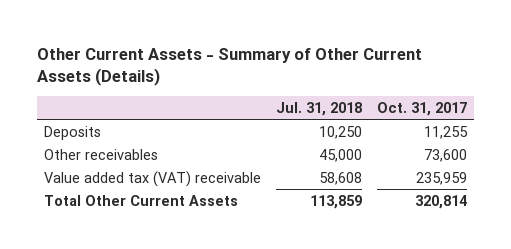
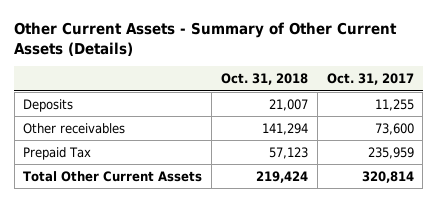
- | Jul. 31, 2018 | Oct. 31, 2017
+ | Oct. 31, 2018 | Oct. 31, 2017
- Value added tax (VAT) receivable | 58,608 | 235,959
+ Prepaid Tax | 57,123 | 235,959

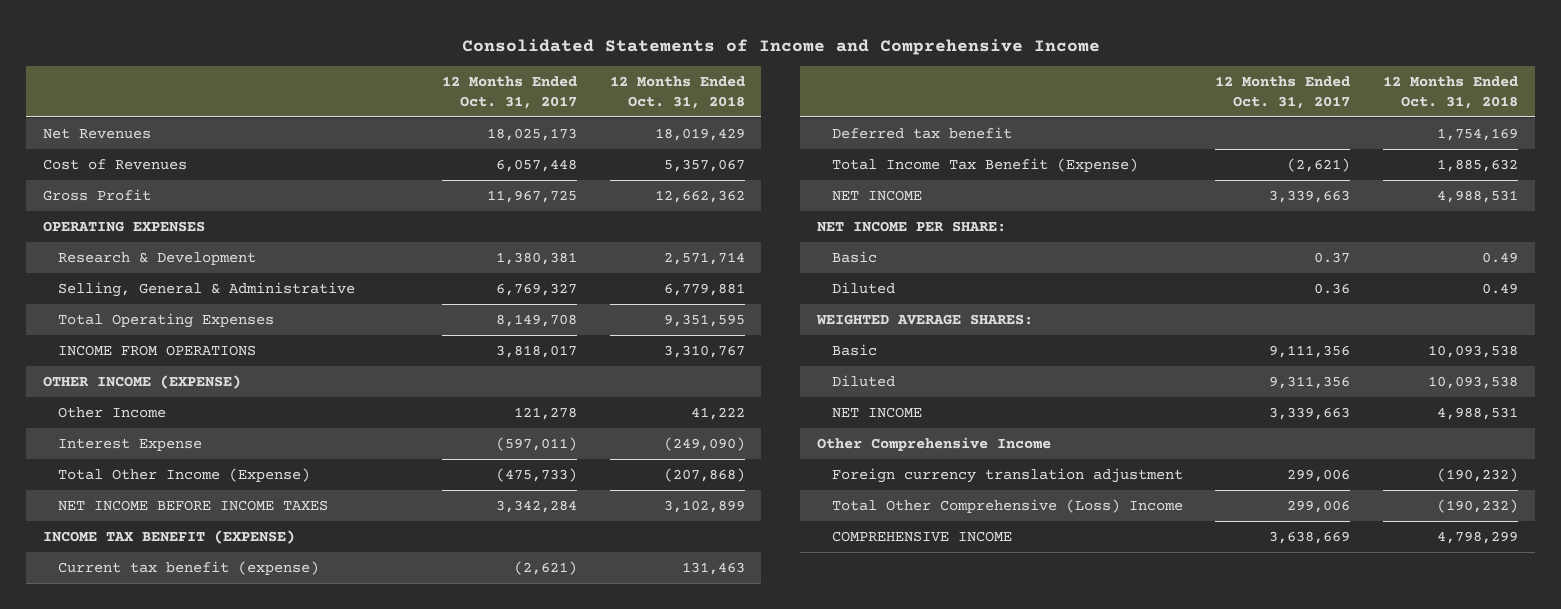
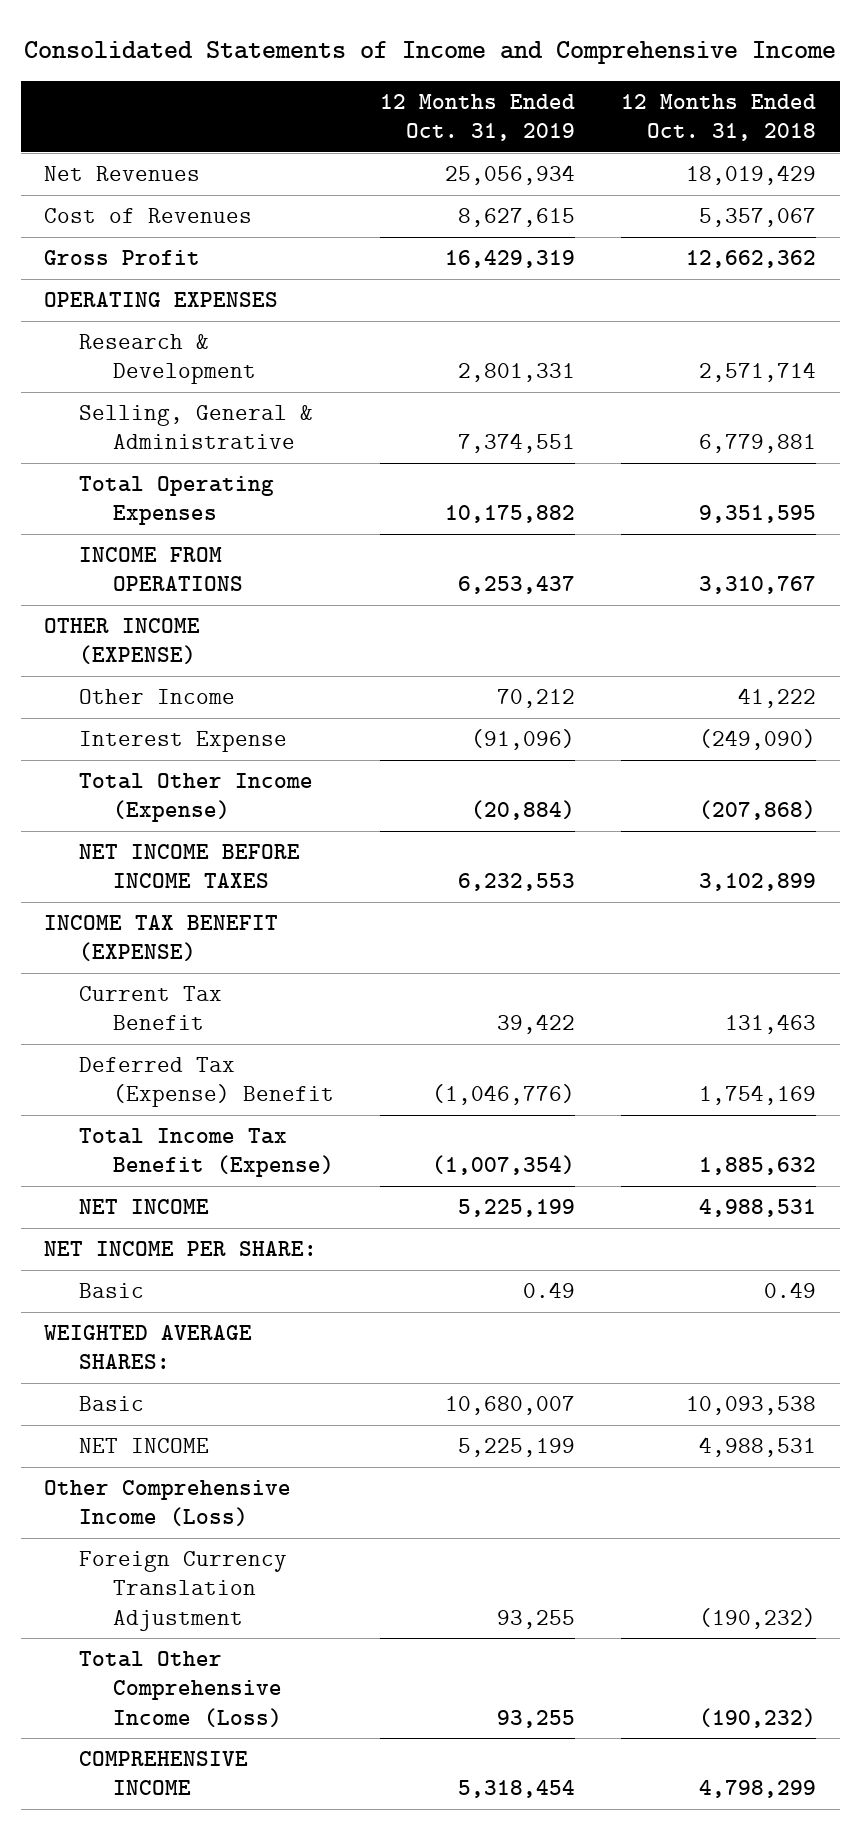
- | 12 Months Ended Oct. 31, 2017 | 12 Months Ended Oct. 31, 2018
+ | 12 Months Ended Oct. 31, 2019 | 12 Months Ended Oct. 31, 2018
- Current tax benefit (expense) | (2,621) | 131,463
- Deferred tax benefit | | 1,754,169
+ Current Tax Benefit | 39,422 | 131,463
+ Deferred Tax (Expense) Benefit | (1,046,776) | 1,754,169
- Diluted | 0.36 | 0.49
- Diluted | 9,311,356 | 10,093,538
- Other Comprehensive Income
- Foreign currency translation adjustment | 299,006 | (190,232)
- Total Other Comprehensive (Loss) Income | 299,006 | (190,232)
+ Other Comprehensive Income (Loss)
+ Foreign Currency Translation Adjustment | 93,255 | (190,232)
+ Total Other Comprehensive Income (Loss) | 93,255 | (190,232)

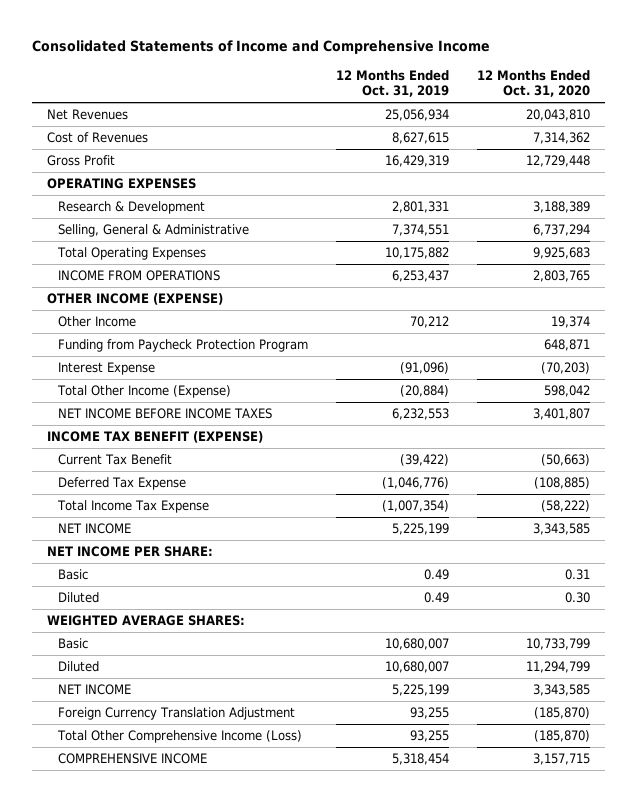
- | 12 Months Ended Oct. 31, 2019 | 12 Months Ended Oct. 31, 2018
+ | 12 Months Ended Oct. 31, 2019 | 12 Months Ended Oct. 31, 2020
+ Funding from Paycheck Protection Program | | 648,871
- Current Tax Benefit | 39,422 | 131,463
- Deferred Tax (Expense) Benefit | (1,046,776) | 1,754,169
- Total Income Tax Benefit (Expense) | (1,007,354) | 1,885,632
+ Current Tax Benefit | (39,422) | (50,663)
+ Deferred Tax Expense | (1,046,776) | (108,885)
+ Total Income Tax Expense | (1,007,354) | (58,222)
+ Diluted | 0.49 | 0.30
+ Diluted | 10,680,007 | 11,294,799
- Other Comprehensive Income (Loss)

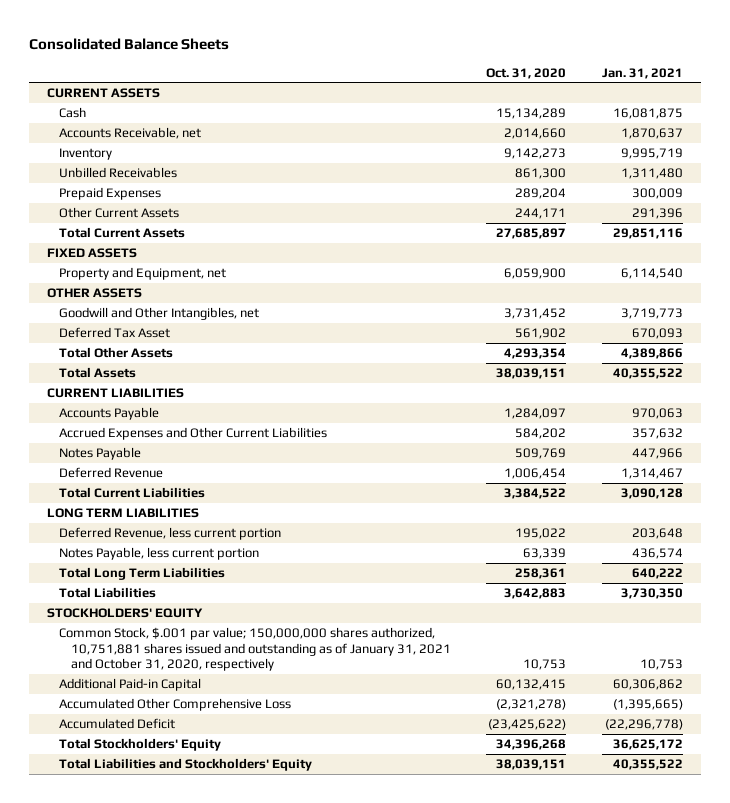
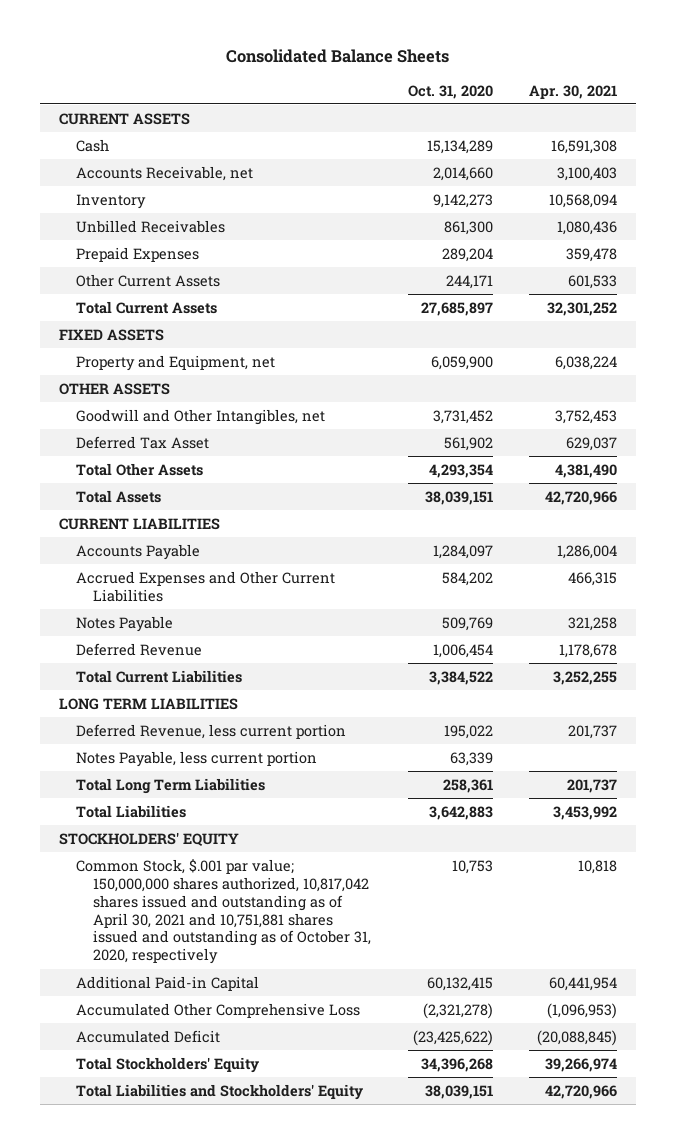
- | Oct. 31, 2020 | Jan. 31, 2021
+ | Oct. 31, 2020 | Apr. 30, 2021
- Common Stock, $.001 par value; 150,000,000 shares authorized, 10,751,881 shares issued and outstanding as of January 31, 2021 and October 31, 2020, respectively | 10,753 | 10,753
+ Common Stock, $.001 par value; 150,000,000 shares authorized, 10,817,042 shares issued and outstanding as of April 30, 2021 and 10,751,881 shares issued and outstanding as of October 31, 2020, respectively | 10,753 | 10,818

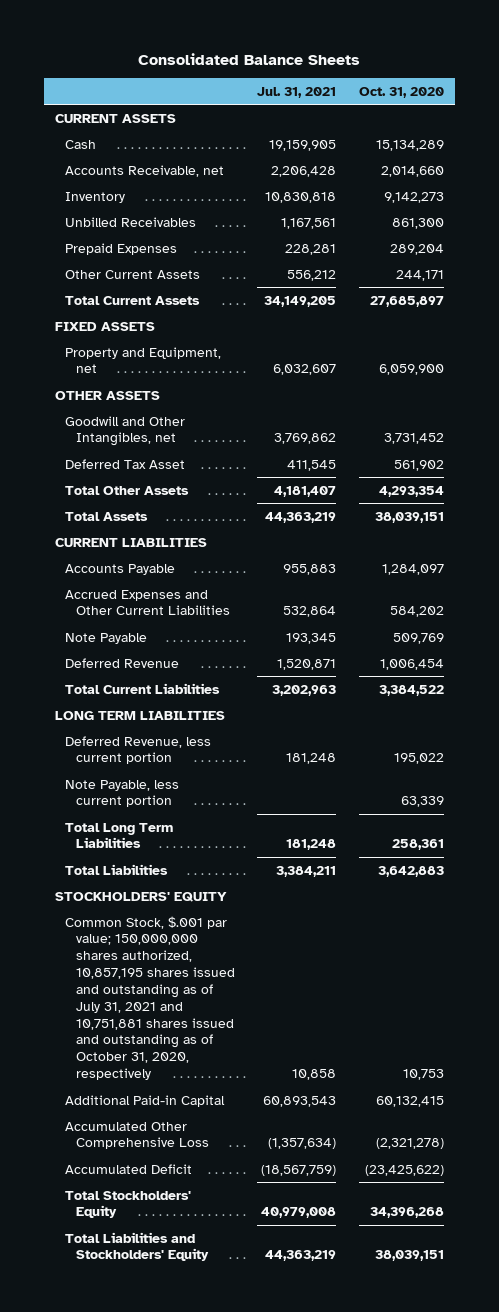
- | Oct. 31, 2020 | Apr. 30, 2021
+ | Jul. 31, 2021 | Oct. 31, 2020
- Notes Payable | 509,769 | 321,258
+ Note Payable | 193,345 | 509,769
- Notes Payable, less current portion | 63,339 |
+ Note Payable, less current portion | | 63,339
- Common Stock, $.001 par value; 150,000,000 shares authorized, 10,817,042 shares issued and outstanding as of April 30, 2021 and 10,751,881 shares issued and outstanding as of October 31, 2020, respectively | 10,753 | 10,818
+ Common Stock, $.001 par value; 150,000,000 shares authorized, 10,857,195 shares issued and outstanding as of July 31, 2021 and 10,751,881 shares issued and outstanding as of October 31, 2020, respectively | 10,858 | 10,753

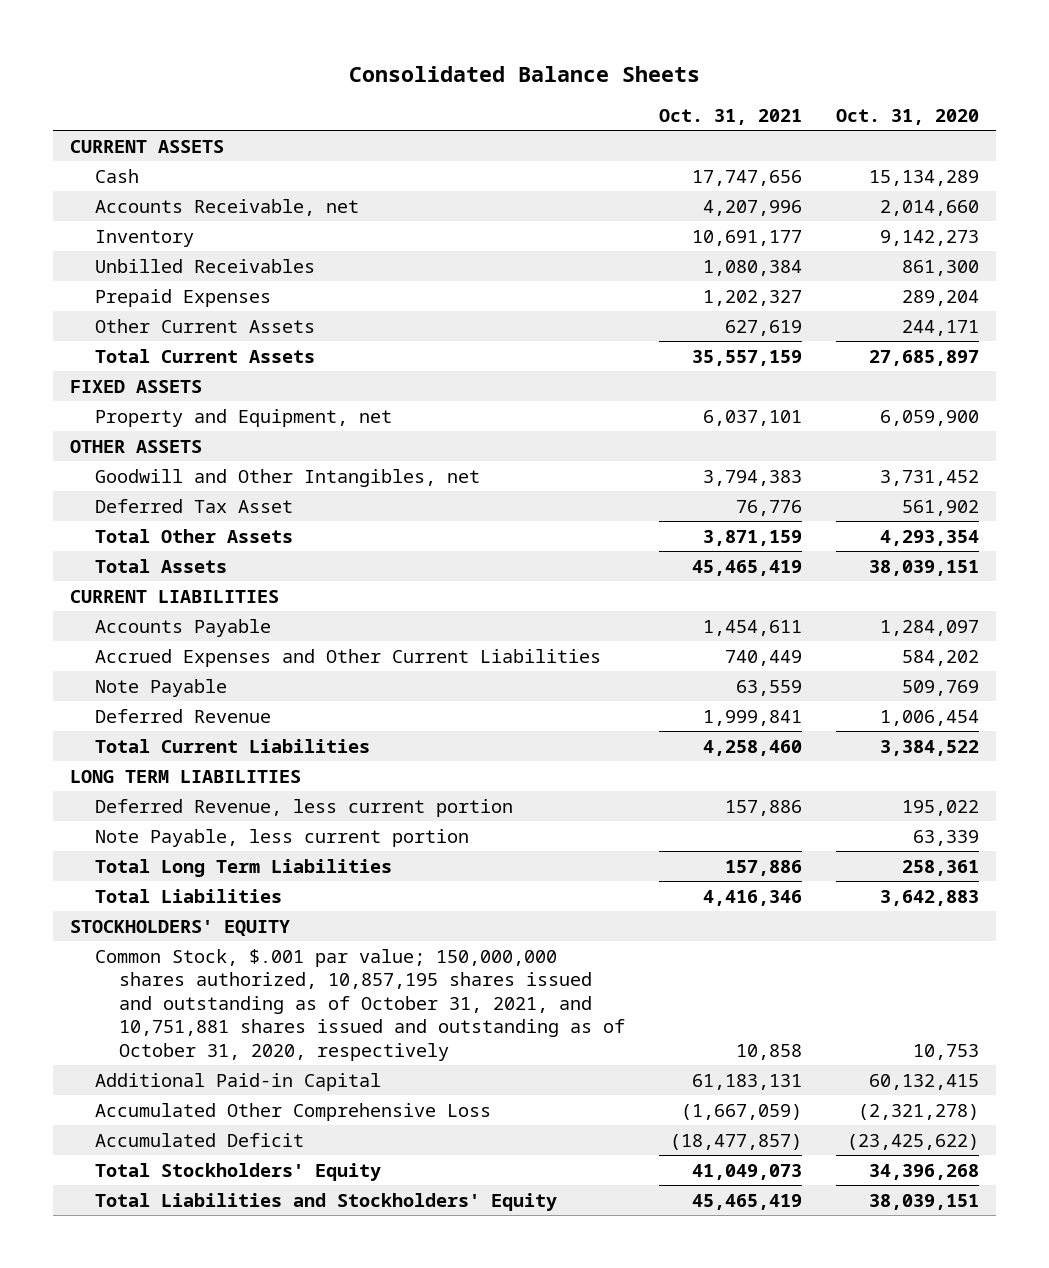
- | Jul. 31, 2021 | Oct. 31, 2020
+ | Oct. 31, 2021 | Oct. 31, 2020
- Common Stock, $.001 par value; 150,000,000 shares authorized, 10,857,195 shares issued and outstanding as of July 31, 2021 and 10,751,881 shares issued and outstanding as of October 31, 2020, respectively | 10,858 | 10,753
+ Common Stock, $.001 par value; 150,000,000 shares authorized, 10,857,195 shares issued and outstanding as of October 31, 2021, and 10,751,881 shares issued and outstanding as of October 31, 2020, respectively | 10,858 | 10,753

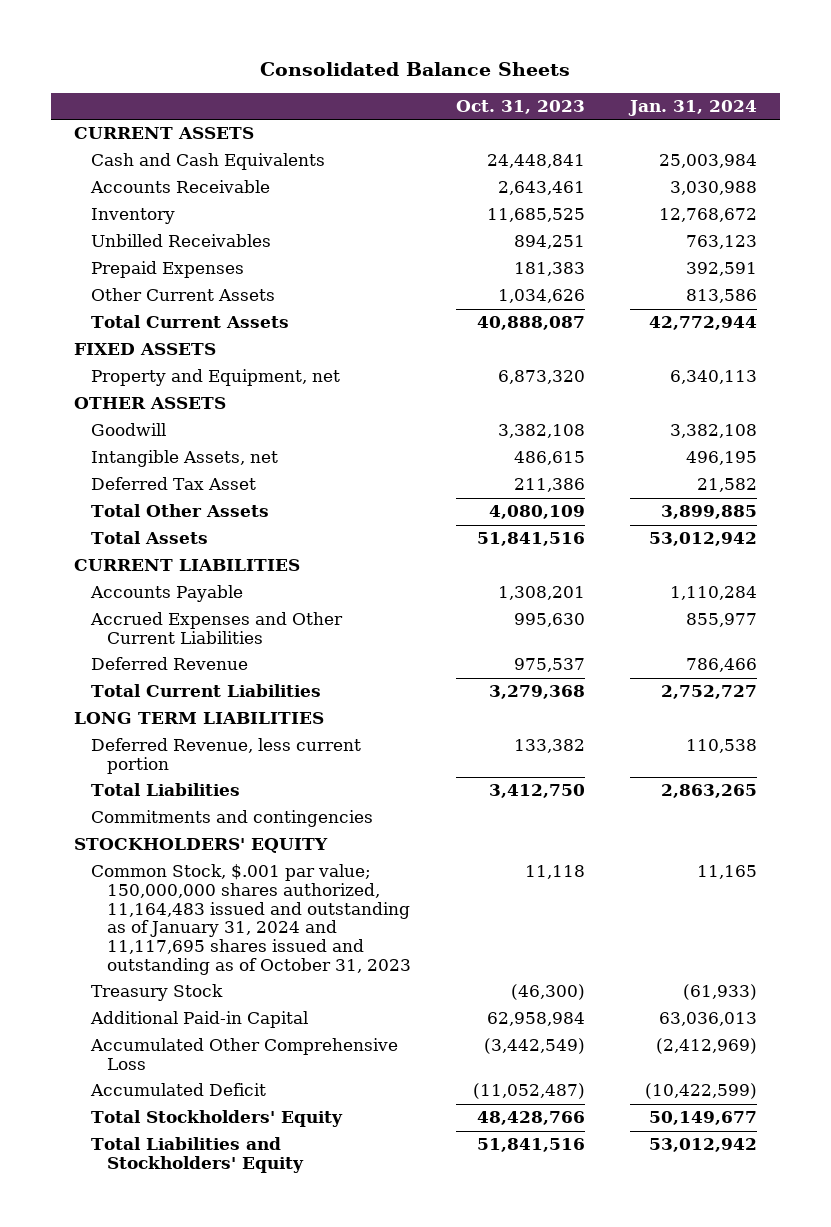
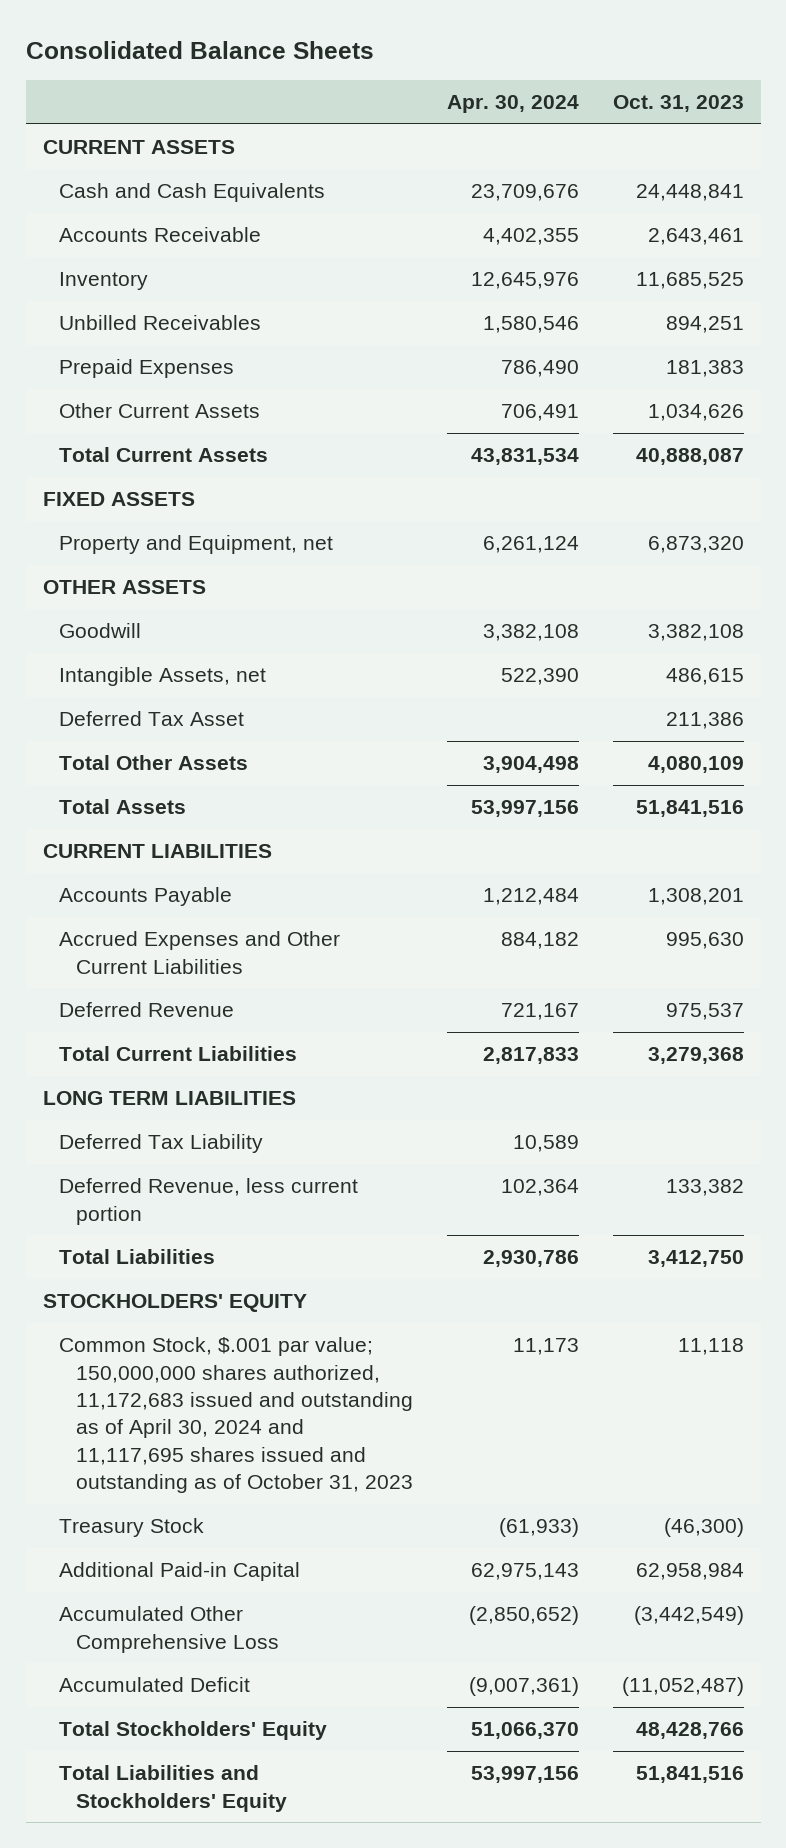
- | Oct. 31, 2023 | Jan. 31, 2024
+ | Apr. 30, 2024 | Oct. 31, 2023
+ Deferred Tax Liability | 10,589 |
- Commitments and contingencies
- Common Stock, $.001 par value; 150,000,000 shares authorized, 11,164,483 issued and outstanding as of January 31, 2024 and 11,117,695 shares issued and outstanding as of October 31, 2023 | 11,118 | 11,165
+ Common Stock, $.001 par value; 150,000,000 shares authorized, 11,172,683 issued and outstanding as of April 30, 2024 and 11,117,695 shares issued and outstanding as of October 31, 2023 | 11,173 | 11,118

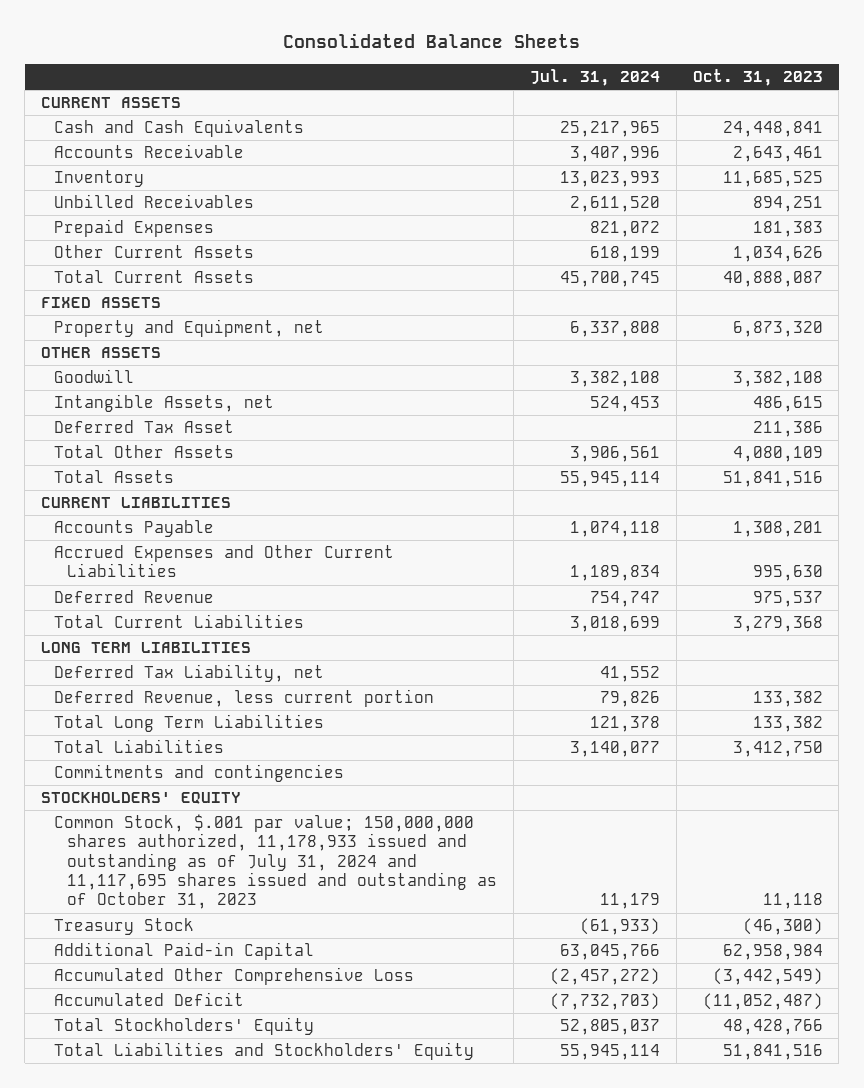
- | Apr. 30, 2024 | Oct. 31, 2023
+ | Jul. 31, 2024 | Oct. 31, 2023
- Deferred Tax Liability | 10,589 |
+ Deferred Tax Liability, net | 41,552 |
+ Total Long Term Liabilities | 121,378 | 133,382
+ Commitments and contingencies
- Common Stock, $.001 par value; 150,000,000 shares authorized, 11,172,683 issued and outstanding as of April 30, 2024 and 11,117,695 shares issued and outstanding as of October 31, 2023 | 11,173 | 11,118
+ Common Stock, $.001 par value; 150,000,000 shares authorized, 11,178,933 issued and outstanding as of July 31, 2024 and 11,117,695 shares issued and outstanding as of October 31, 2023 | 11,179 | 11,118

